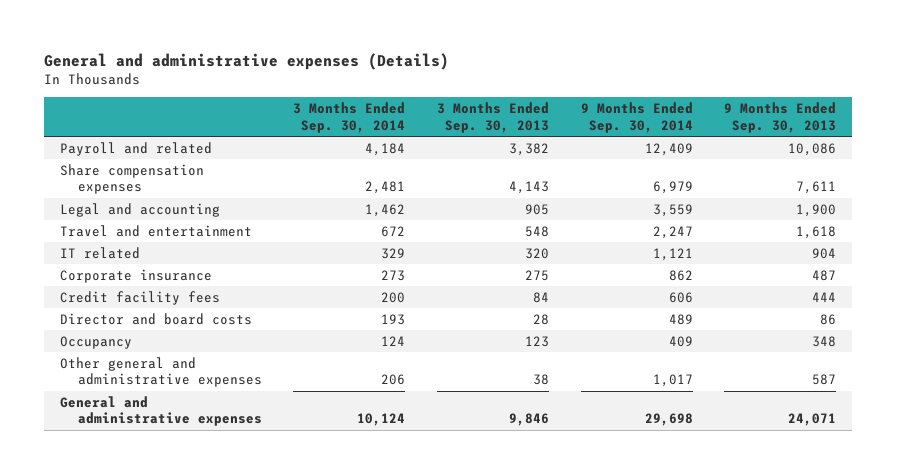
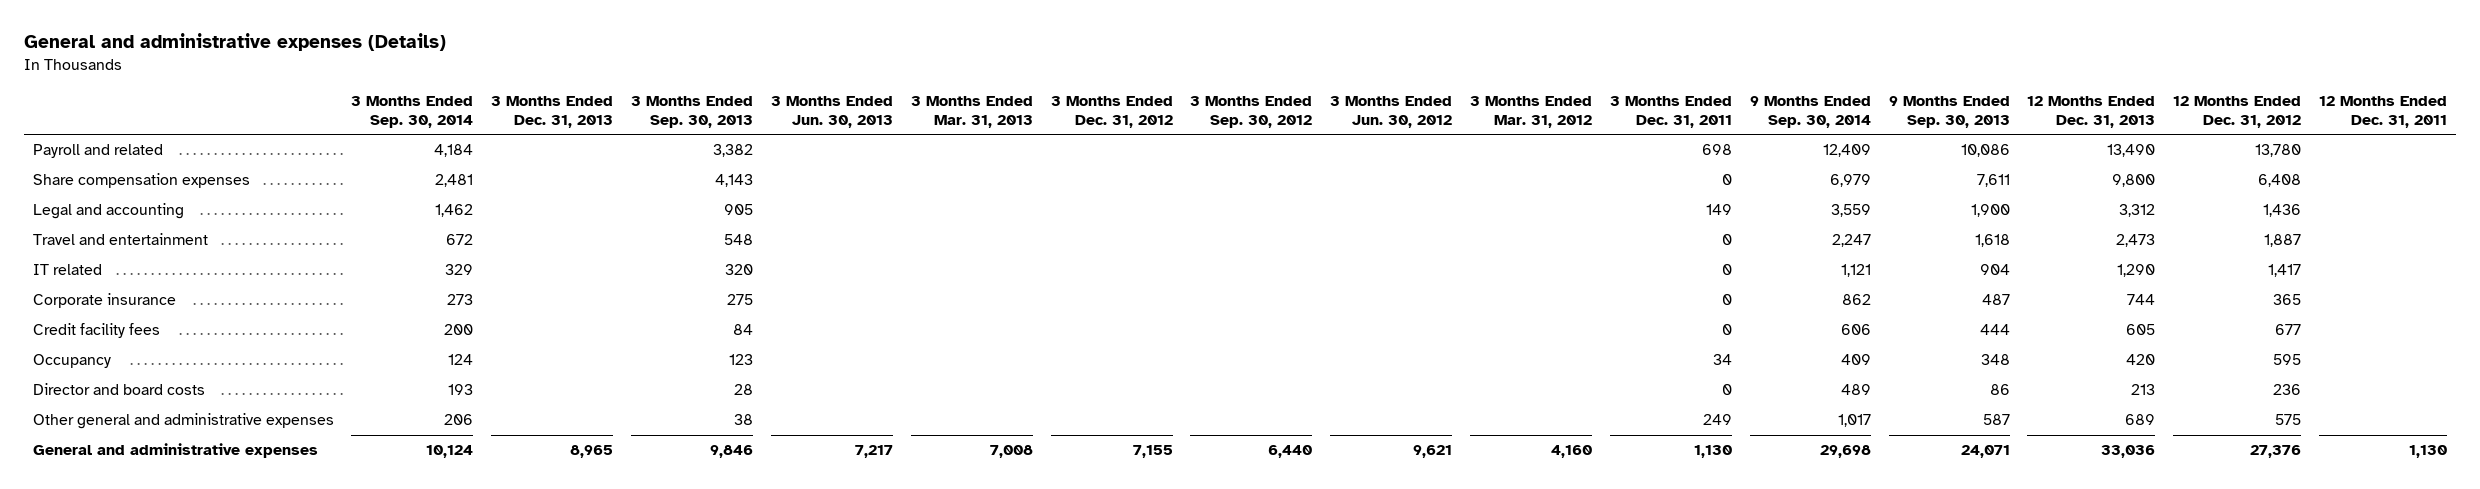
- | 3 Months Ended Sep. 30, 2014 | 3 Months Ended Sep. 30, 2013 | 9 Months Ended Sep. 30, 2014 | 9 Months Ended Sep. 30, 2013
+ | 3 Months Ended Sep. 30, 2014 | 3 Months Ended Dec. 31, 2013 | 3 Months Ended Sep. 30, 2013 | 3 Months Ended Jun. 30, 2013 | 3 Months Ended Mar. 31, 2013 | 3 Months Ended Dec. 31, 2012 | 3 Months Ended Sep. 30, 2012 | 3 Months Ended Jun. 30, 2012 | 3 Months Ended Mar. 31, 2012 | 3 Months Ended Dec. 31, 2011 | 9 Months Ended Sep. 30, 2014 | 9 Months Ended Sep. 30, 2013 | 12 Months Ended Dec. 31, 2013 | 12 Months Ended Dec. 31, 2012 | 12 Months Ended Dec. 31, 2011
moved down: Director and board costs | 193 | | 28 | | | | | | | 0 | 489 | 86 | 213 | 236 |

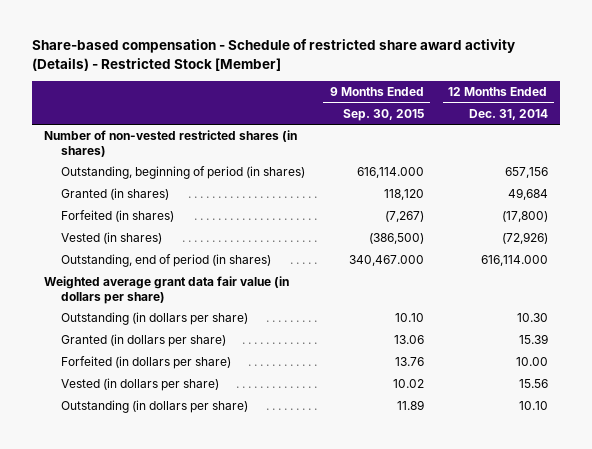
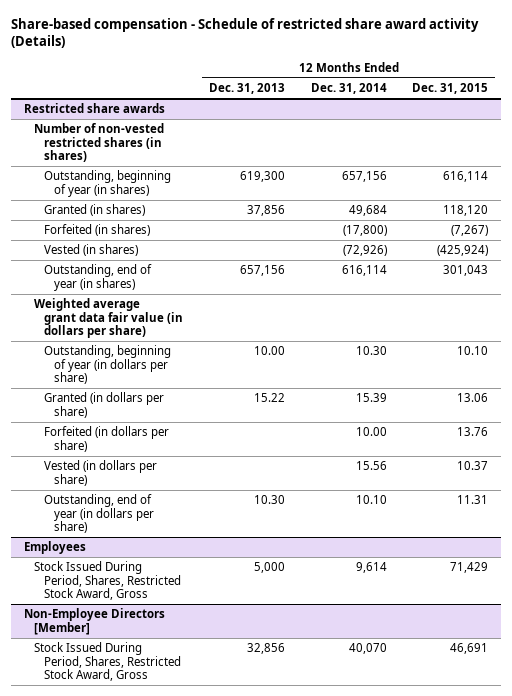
- Share-based compensation - Schedule of restricted share award activity (Details) - Restricted Stock [Member]
+ Share-based compensation - Schedule of restricted share award activity (Details)
- | 9 Months Ended Sep. 30, 2015 | 12 Months Ended Dec. 31, 2014
+ | 12 Months Ended Dec. 31, 2013 | 12 Months Ended Dec. 31, 2014 | 12 Months Ended Dec. 31, 2015
+ Restricted share awards
- Outstanding, beginning of period (in shares) | 616,114.000 | 657,156
+ Outstanding, beginning of year (in shares) | 619,300 | 657,156 | 616,114
- Outstanding, end of period (in shares) | 340,467.000 | 616,114.000
+ Outstanding, end of year (in shares) | 657,156 | 616,114 | 301,043
- Outstanding (in dollars per share) | 10.10 | 10.30
+ Outstanding, beginning of year (in dollars per share) | 10.00 | 10.30 | 10.10
- Outstanding (in dollars per share) | 11.89 | 10.10
+ Outstanding, end of year (in dollars per share) | 10.30 | 10.10 | 11.31
+ Employees
+ Stock Issued During Period, Shares, Restricted Stock Award, Gross | 5,000 | 9,614 | 71,429
+ Non-Employee Directors [Member]
+ Stock Issued During Period, Shares, Restricted Stock Award, Gross | 32,856 | 40,070 | 46,691

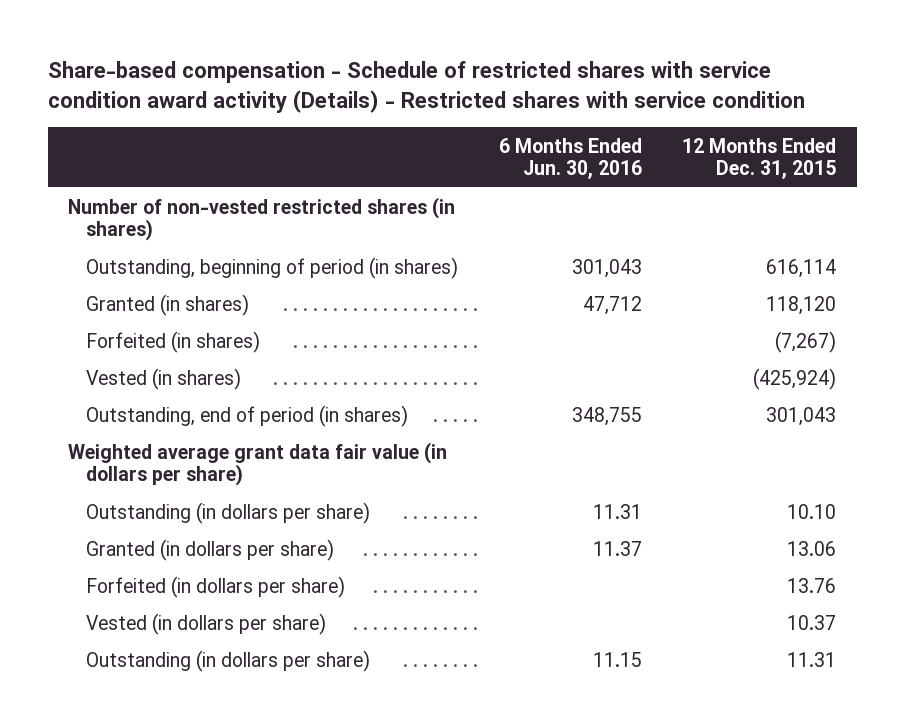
- Share-based compensation - Schedule of restricted share award activity (Details)
+ Share-based compensation - Schedule of restricted shares with service condition award activity (Details) - Restricted shares with service condition
- | 12 Months Ended Dec. 31, 2013 | 12 Months Ended Dec. 31, 2014 | 12 Months Ended Dec. 31, 2015
+ | 6 Months Ended Jun. 30, 2016 | 12 Months Ended Dec. 31, 2015
- Restricted share awards
- Outstanding, beginning of year (in shares) | 619,300 | 657,156 | 616,114
+ Outstanding, beginning of period (in shares) | 301,043 | 616,114
- Outstanding, end of year (in shares) | 657,156 | 616,114 | 301,043
+ Outstanding, end of period (in shares) | 348,755 | 301,043
- Outstanding, beginning of year (in dollars per share) | 10.00 | 10.30 | 10.10
+ Outstanding (in dollars per share) | 11.31 | 10.10
- Outstanding, end of year (in dollars per share) | 10.30 | 10.10 | 11.31
- Employees
- Stock Issued During Period, Shares, Restricted Stock Award, Gross | 5,000 | 9,614 | 71,429
- Non-Employee Directors [Member]
- Stock Issued During Period, Shares, Restricted Stock Award, Gross | 32,856 | 40,070 | 46,691
+ Outstanding (in dollars per share) | 11.15 | 11.31

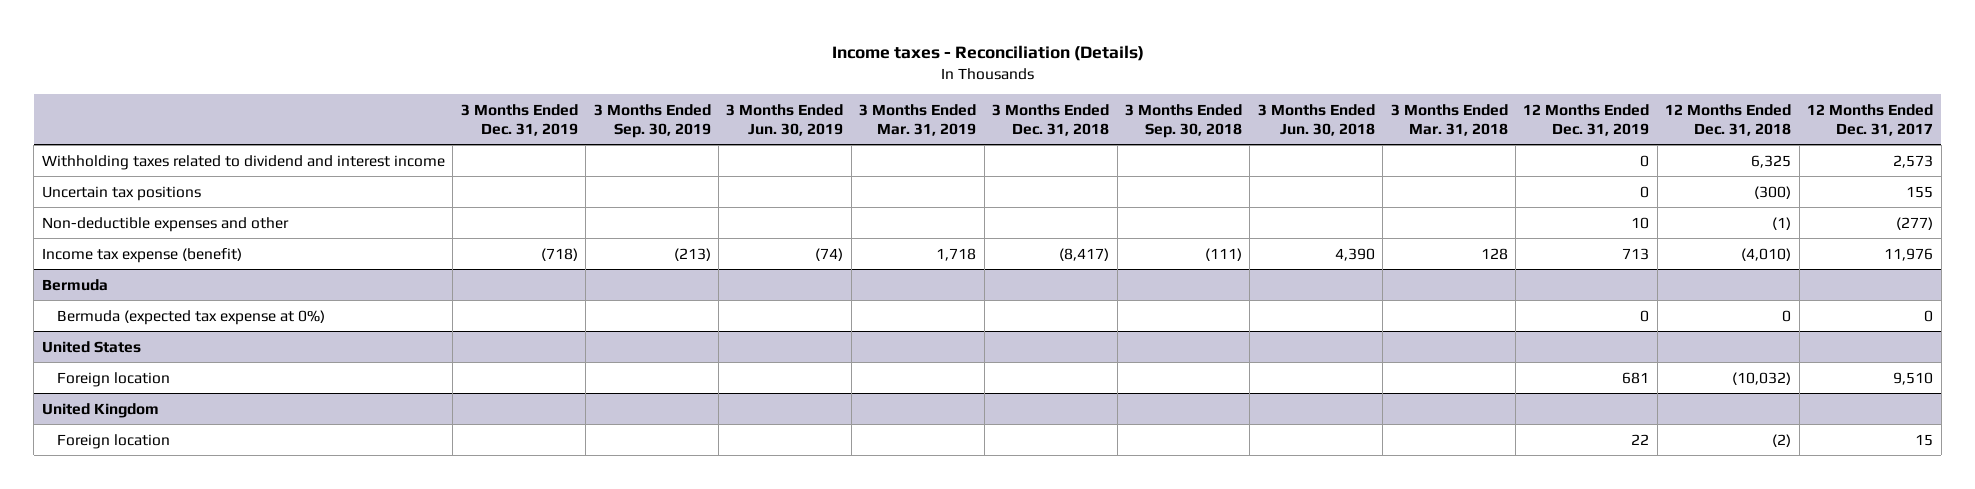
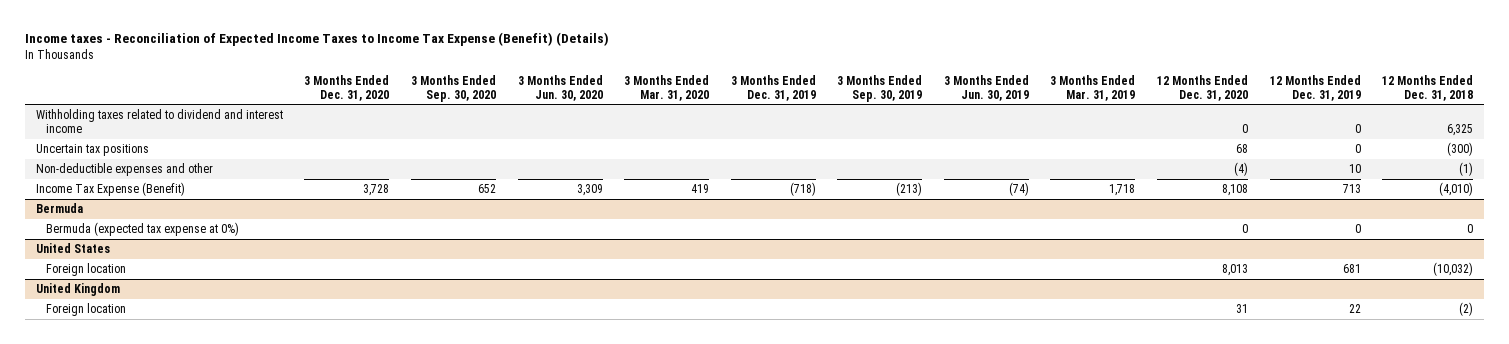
- Income taxes - Reconciliation (Details)
+ Income taxes - Reconciliation of Expected Income Taxes to Income Tax Expense (Benefit) (Details)
- | 3 Months Ended Dec. 31, 2019 | 3 Months Ended Sep. 30, 2019 | 3 Months Ended Jun. 30, 2019 | 3 Months Ended Mar. 31, 2019 | 3 Months Ended Dec. 31, 2018 | 3 Months Ended Sep. 30, 2018 | 3 Months Ended Jun. 30, 2018 | 3 Months Ended Mar. 31, 2018 | 12 Months Ended Dec. 31, 2019 | 12 Months Ended Dec. 31, 2018 | 12 Months Ended Dec. 31, 2017
+ | 3 Months Ended Dec. 31, 2020 | 3 Months Ended Sep. 30, 2020 | 3 Months Ended Jun. 30, 2020 | 3 Months Ended Mar. 31, 2020 | 3 Months Ended Dec. 31, 2019 | 3 Months Ended Sep. 30, 2019 | 3 Months Ended Jun. 30, 2019 | 3 Months Ended Mar. 31, 2019 | 12 Months Ended Dec. 31, 2020 | 12 Months Ended Dec. 31, 2019 | 12 Months Ended Dec. 31, 2018
- Income tax expense (benefit) | (718) | (213) | (74) | 1,718 | (8,417) | (111) | 4,390 | 128 | 713 | (4,010) | 11,976
+ Income Tax Expense (Benefit) | 3,728 | 652 | 3,309 | 419 | (718) | (213) | (74) | 1,718 | 8,108 | 713 | (4,010)

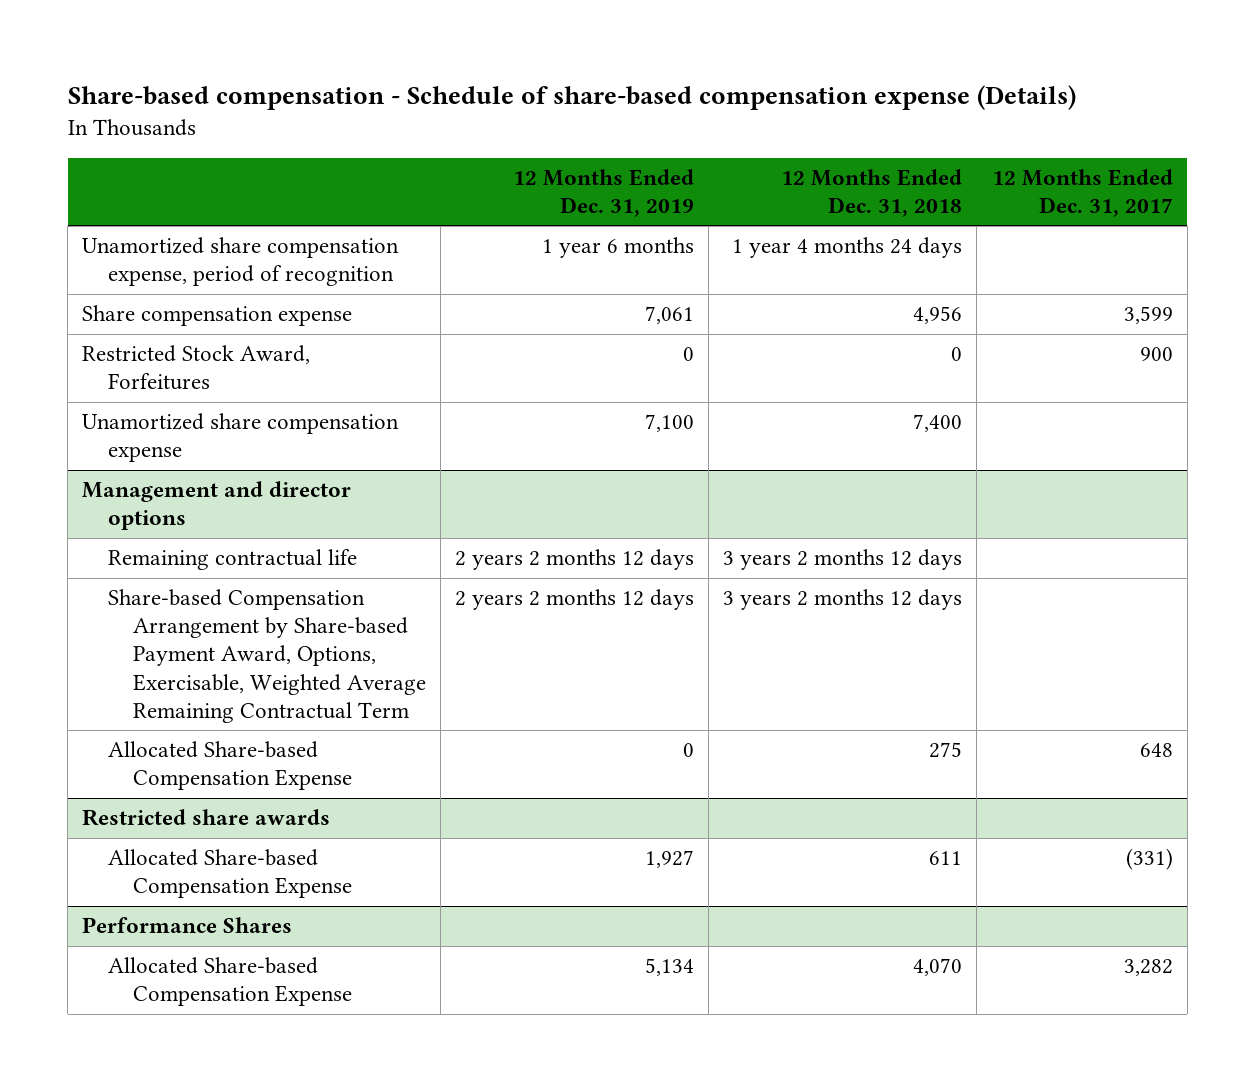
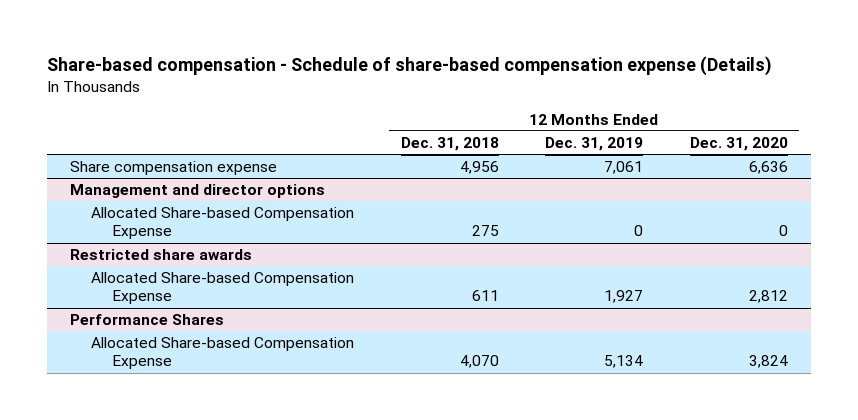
- | 12 Months Ended Dec. 31, 2019 | 12 Months Ended Dec. 31, 2018 | 12 Months Ended Dec. 31, 2017
+ | 12 Months Ended Dec. 31, 2018 | 12 Months Ended Dec. 31, 2019 | 12 Months Ended Dec. 31, 2020
- Unamortized share compensation expense, period of recognition | 1 year 6 months | 1 year 4 months 24 days |
- Restricted Stock Award, Forfeitures | 0 | 0 | 900
- Unamortized share compensation expense | 7,100 | 7,400 |
@ Management and director options
- Remaining contractual life | 2 years 2 months 12 days | 3 years 2 months 12 days |
- Share-based Compensation Arrangement by Share-based Payment Award, Options, Exercisable, Weighted Average Remaining Contractual Term | 2 years 2 months 12 days | 3 years 2 months 12 days |

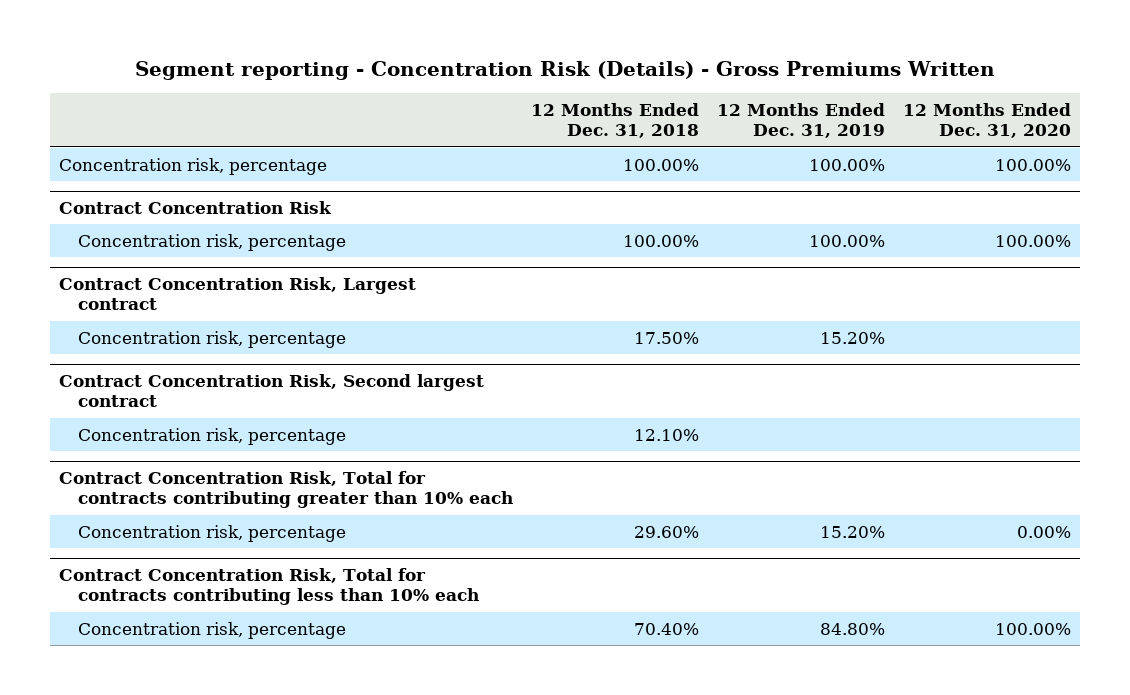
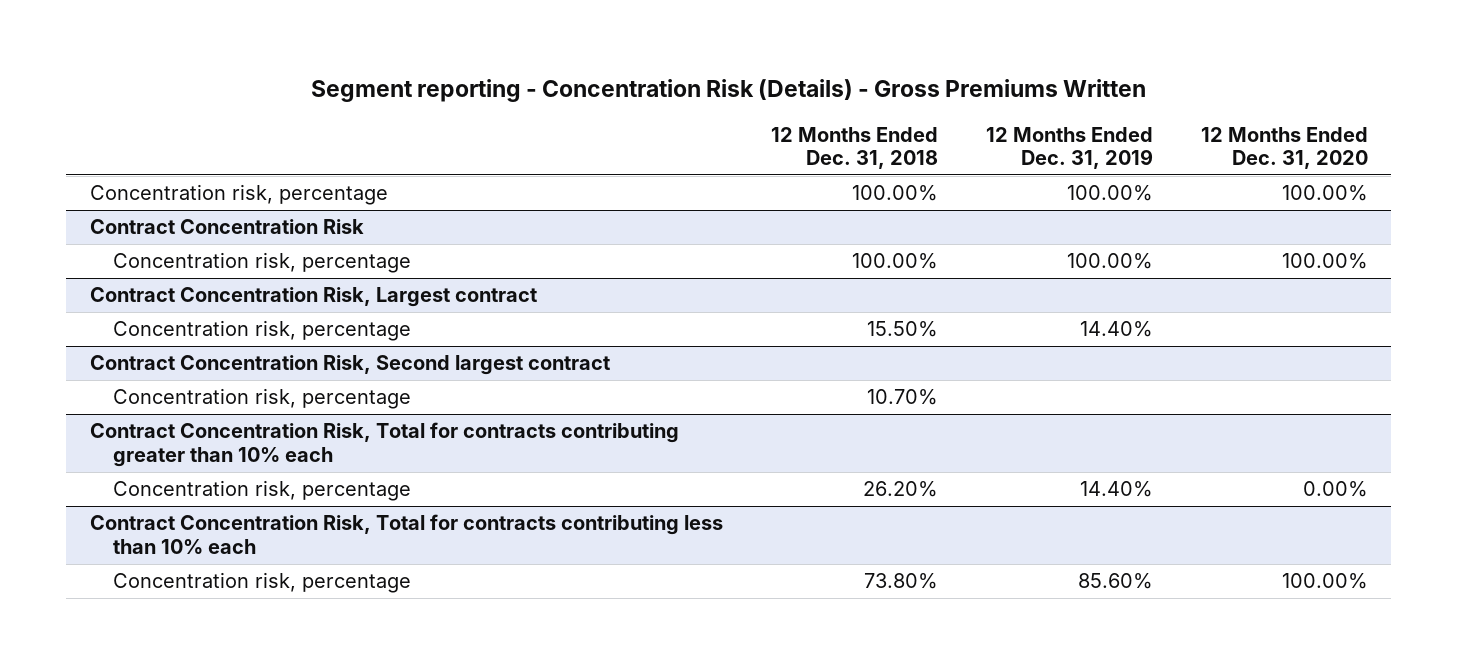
@ Contract Concentration Risk, Largest contract
- Concentration risk, percentage | 17.50% | 15.20% |
+ Concentration risk, percentage | 15.50% | 14.40% |
@ Contract Concentration Risk, Second largest contract
- Concentration risk, percentage | 12.10% | |
+ Concentration risk, percentage | 10.70% | |
@ Contract Concentration Risk, Total for contracts contributing greater than 10% each
- Concentration risk, percentage | 29.60% | 15.20% | 0.00%
+ Concentration risk, percentage | 26.20% | 14.40% | 0.00%
@ Contract Concentration Risk, Total for contracts contributing less than 10% each
- Concentration risk, percentage | 70.40% | 84.80% | 100.00%
+ Concentration risk, percentage | 73.80% | 85.60% | 100.00%

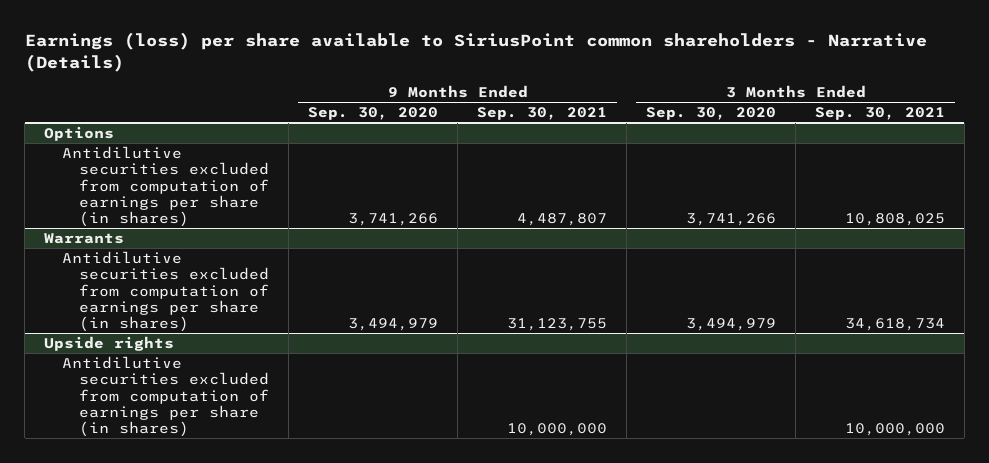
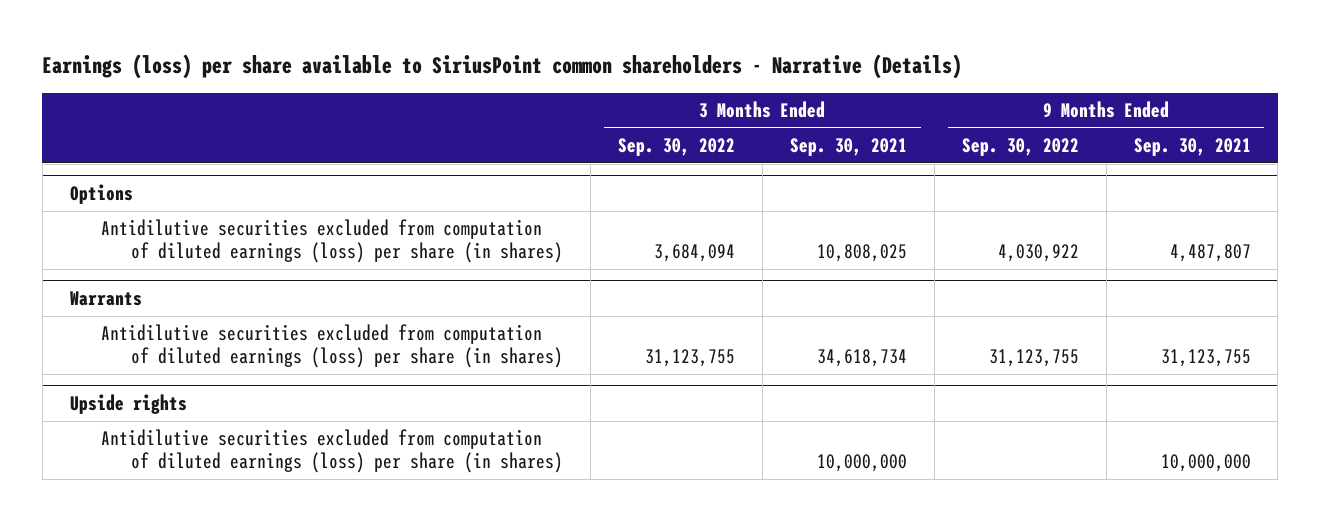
- | 9 Months Ended Sep. 30, 2020 | 9 Months Ended Sep. 30, 2021 | 3 Months Ended Sep. 30, 2020 | 3 Months Ended Sep. 30, 2021
+ | 3 Months Ended Sep. 30, 2022 | 3 Months Ended Sep. 30, 2021 | 9 Months Ended Sep. 30, 2022 | 9 Months Ended Sep. 30, 2021
@ Options
- Antidilutive securities excluded from computation of earnings per share (in shares) | 3,741,266 | 4,487,807 | 3,741,266 | 10,808,025
+ Antidilutive securities excluded from computation of diluted earnings (loss) per share (in shares) | 3,684,094 | 10,808,025 | 4,030,922 | 4,487,807
@ Warrants
- Antidilutive securities excluded from computation of earnings per share (in shares) | 3,494,979 | 31,123,755 | 3,494,979 | 34,618,734
+ Antidilutive securities excluded from computation of diluted earnings (loss) per share (in shares) | 31,123,755 | 34,618,734 | 31,123,755 | 31,123,755
@ Upside rights
- Antidilutive securities excluded from computation of earnings per share (in shares) | | 10,000,000 | | 10,000,000
+ Antidilutive securities excluded from computation of diluted earnings (loss) per share (in shares) | | 10,000,000 | | 10,000,000

